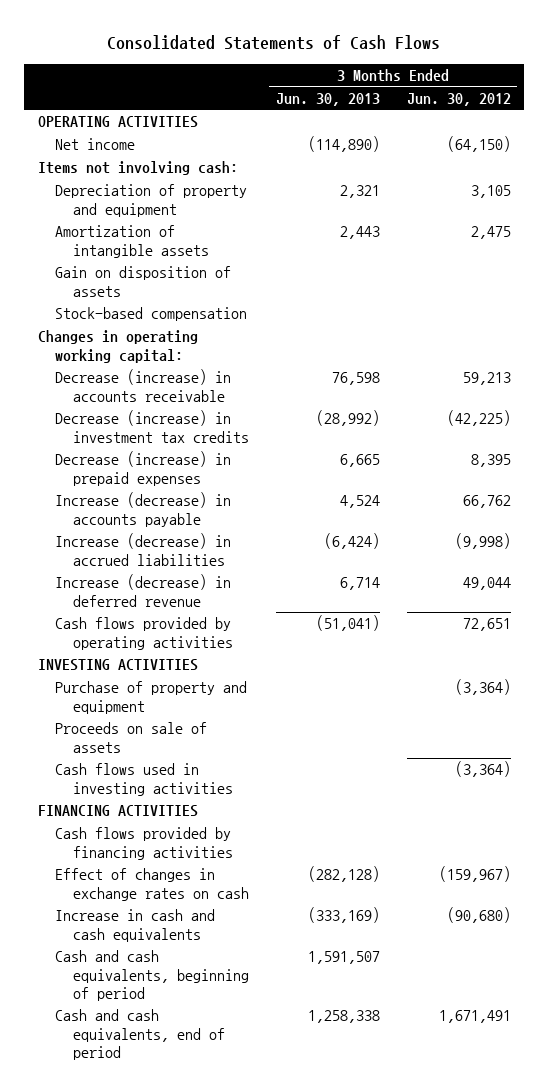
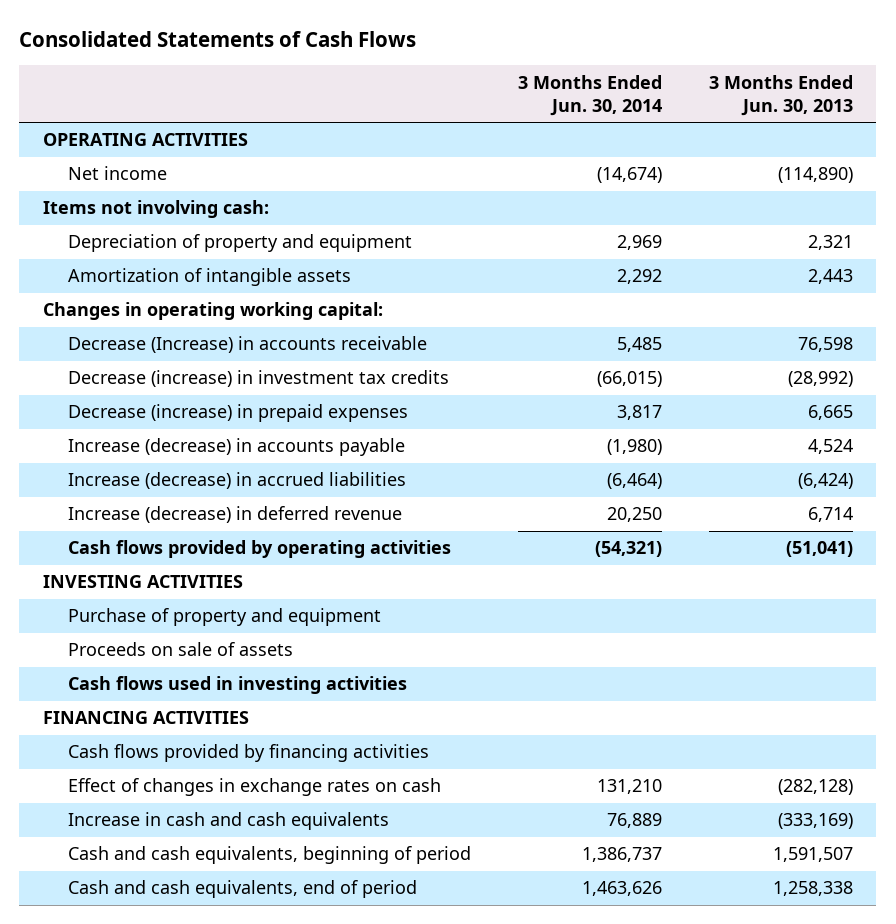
- | 3 Months Ended Jun. 30, 2013 | 3 Months Ended Jun. 30, 2012
+ | 3 Months Ended Jun. 30, 2014 | 3 Months Ended Jun. 30, 2013
- Gain on disposition of assets
- Stock-based compensation
- Decrease (increase) in accounts receivable | 76,598 | 59,213
+ Decrease (Increase) in accounts receivable | 5,485 | 76,598

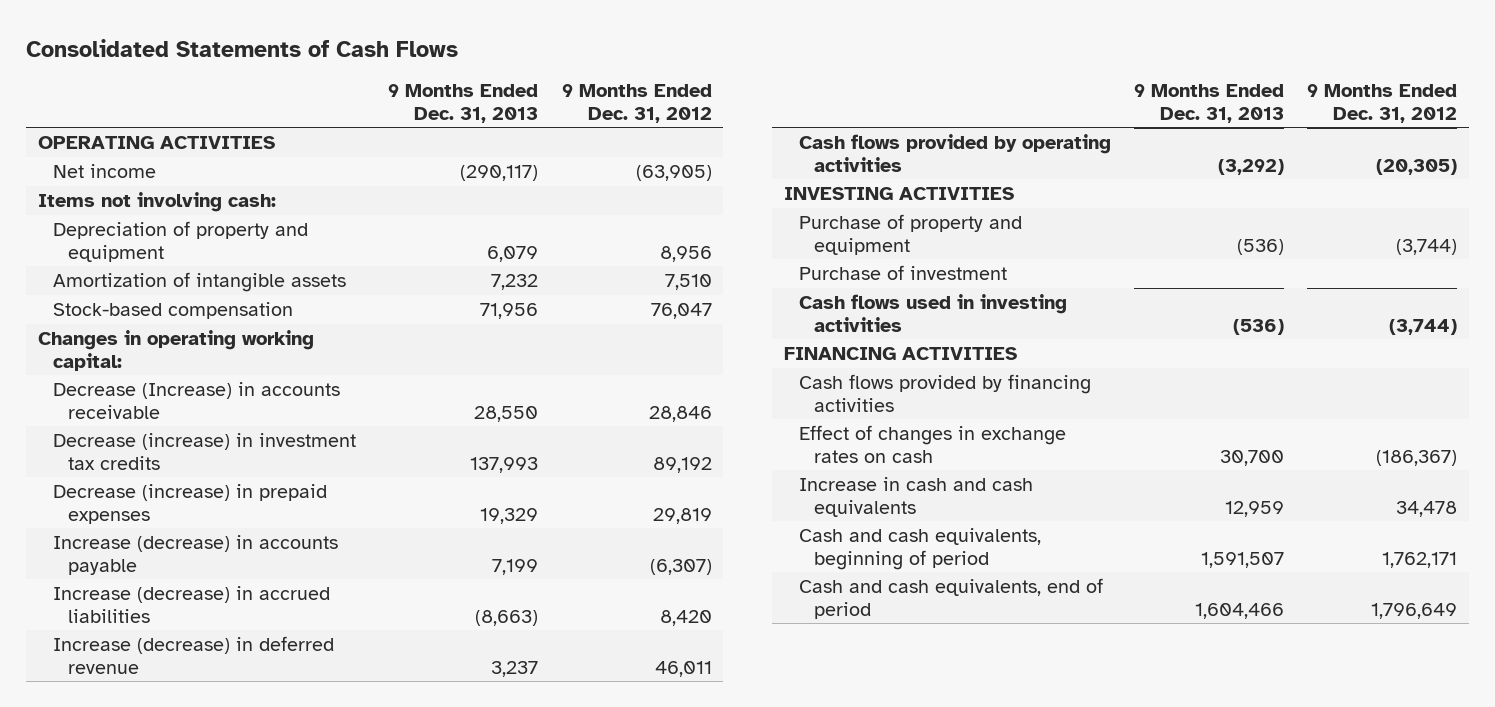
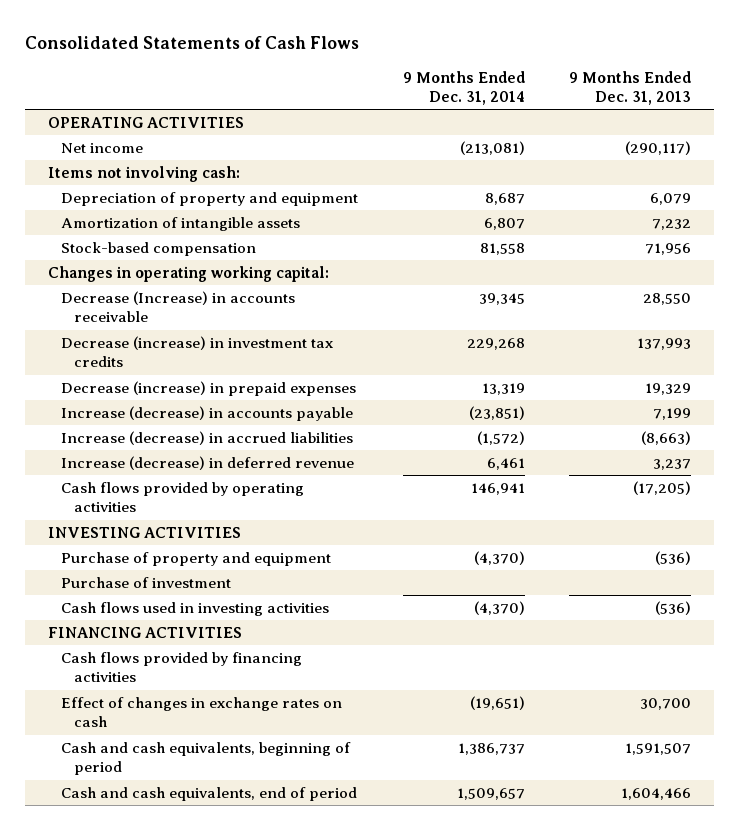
- | 9 Months Ended Dec. 31, 2013 | 9 Months Ended Dec. 31, 2012
+ | 9 Months Ended Dec. 31, 2014 | 9 Months Ended Dec. 31, 2013
- Cash flows provided by operating activities | (3,292) | (20,305)
+ Cash flows provided by operating activities | 146,941 | (17,205)
- Increase in cash and cash equivalents | 12,959 | 34,478

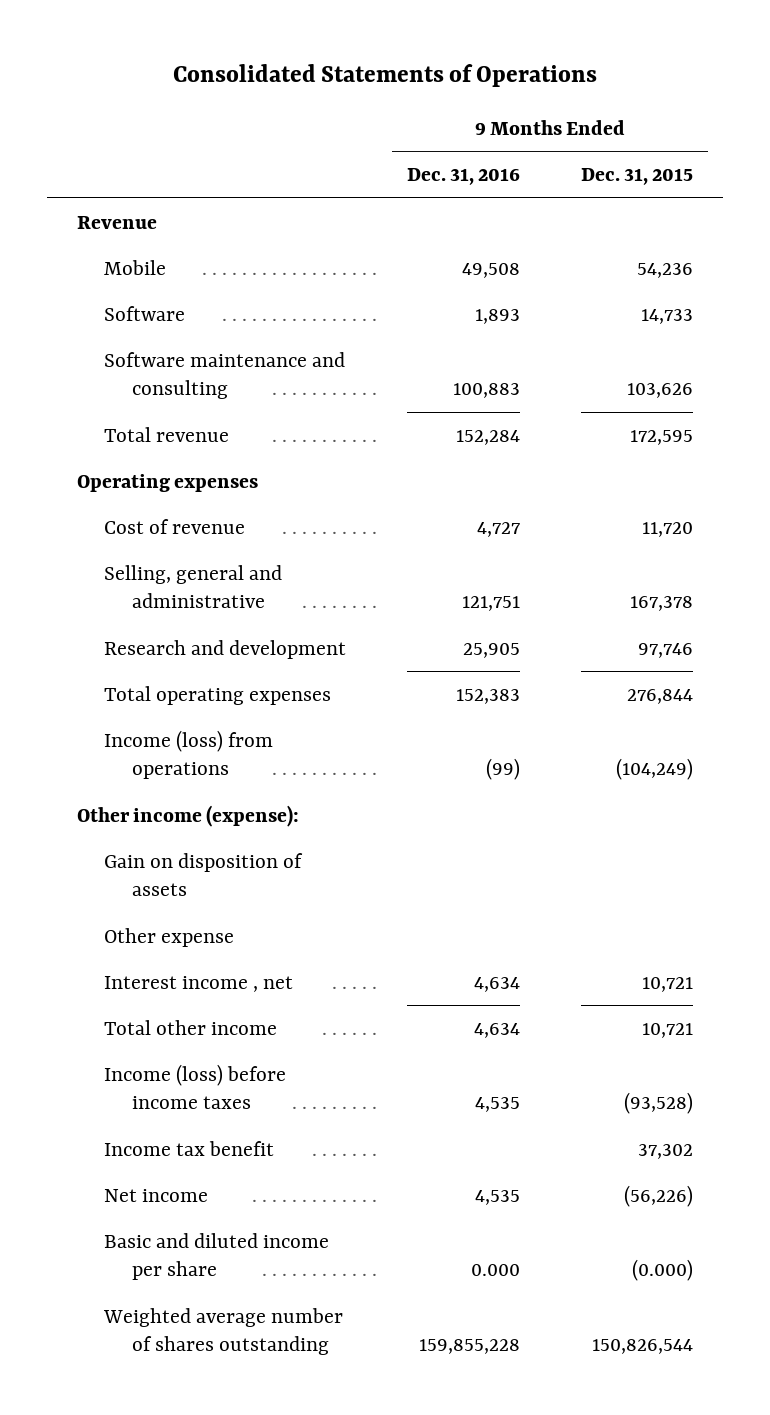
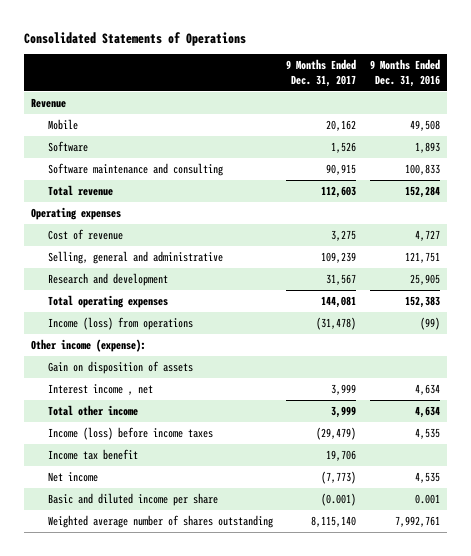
- | 9 Months Ended Dec. 31, 2016 | 9 Months Ended Dec. 31, 2015
+ | 9 Months Ended Dec. 31, 2017 | 9 Months Ended Dec. 31, 2016
- Software maintenance and consulting | 100,883 | 103,626
+ Software maintenance and consulting | 90,915 | 100,833
- Other expense
- Basic and diluted income per share | 0.000 | (0.000)
- Weighted average number of shares outstanding | 159,855,228 | 150,826,544
+ Basic and diluted income per share | (0.001) | 0.001
+ Weighted average number of shares outstanding | 8,115,140 | 7,992,761

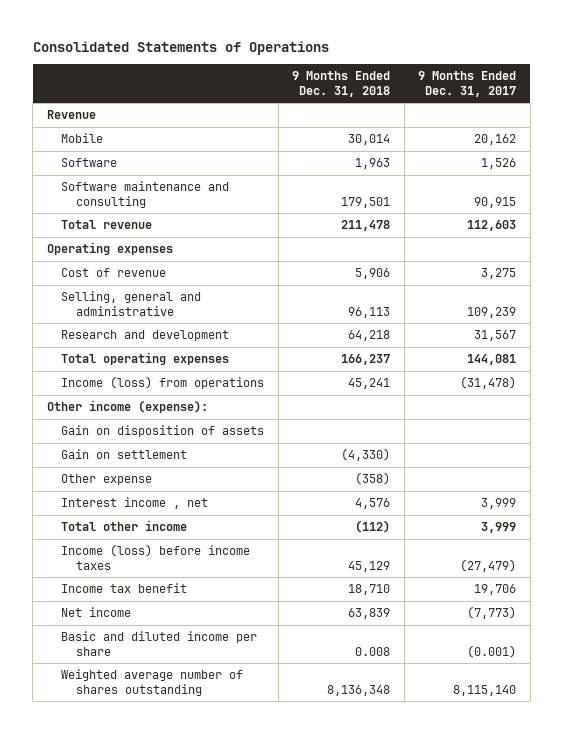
- | 9 Months Ended Dec. 31, 2017 | 9 Months Ended Dec. 31, 2016
+ | 9 Months Ended Dec. 31, 2018 | 9 Months Ended Dec. 31, 2017
+ Gain on settlement | (4,330) |
+ Other expense | (358) |
- Income (loss) before income taxes | (29,479) | 4,535
+ Income (loss) before income taxes | 45,129 | (27,479)

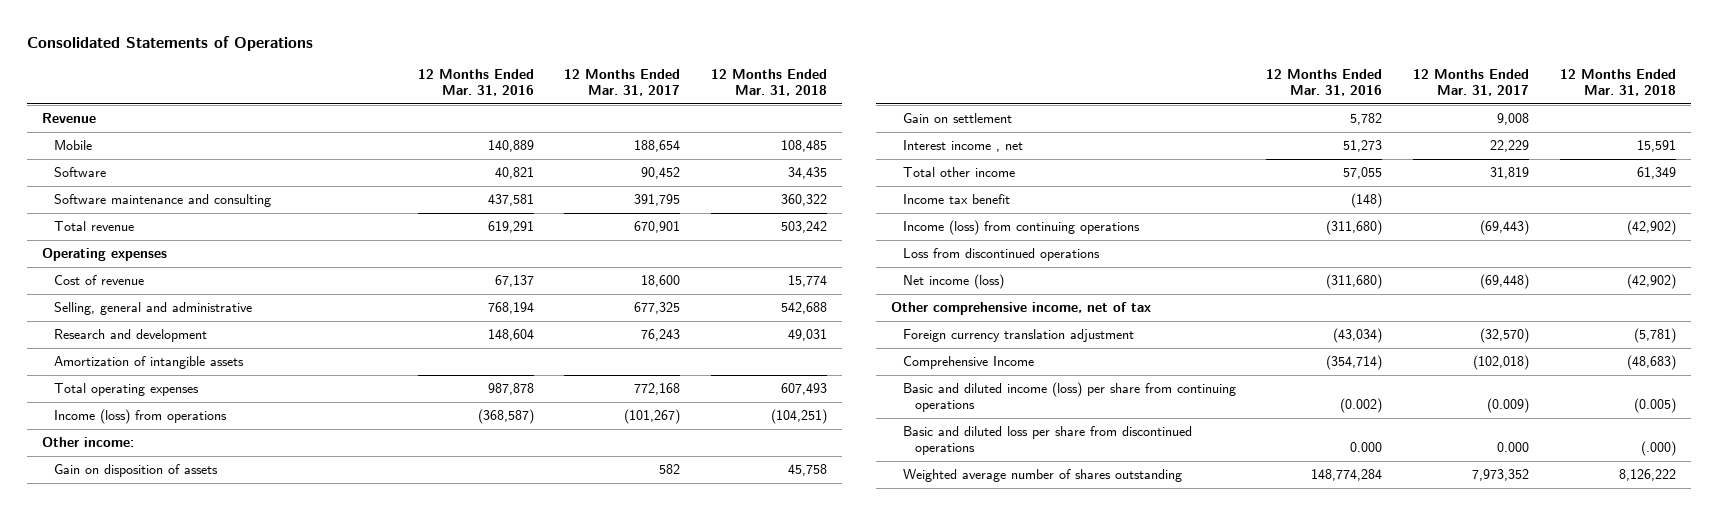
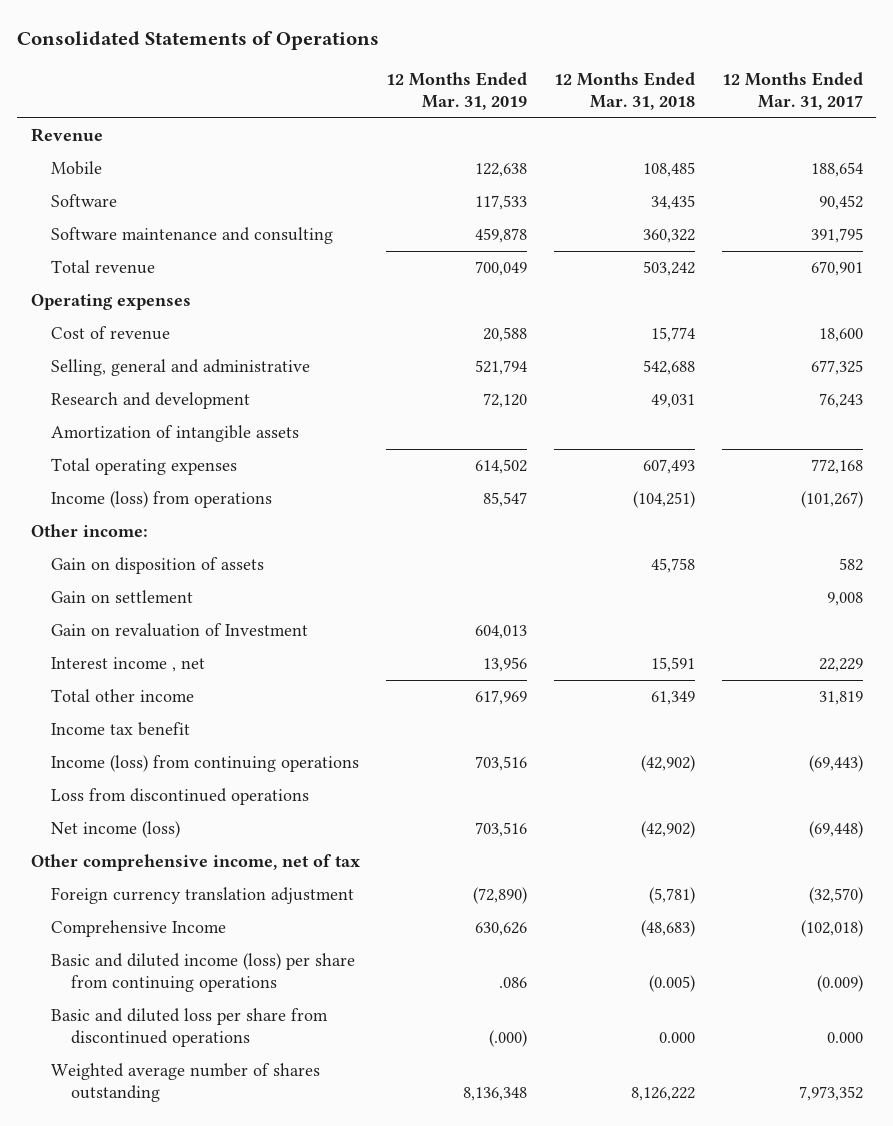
- | 12 Months Ended Mar. 31, 2016 | 12 Months Ended Mar. 31, 2017 | 12 Months Ended Mar. 31, 2018
+ | 12 Months Ended Mar. 31, 2019 | 12 Months Ended Mar. 31, 2018 | 12 Months Ended Mar. 31, 2017
+ Gain on revaluation of Investment | 604,013 | |
- Basic and diluted loss per share from discontinued operations | 0.000 | 0.000 | (.000)
+ Basic and diluted loss per share from discontinued operations | (.000) | 0.000 | 0.000

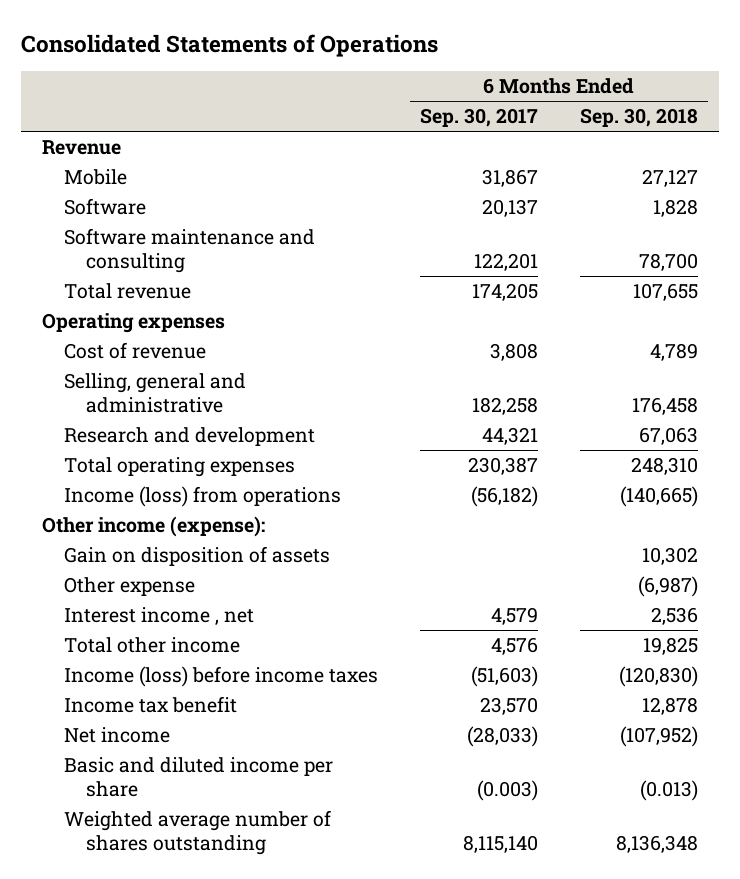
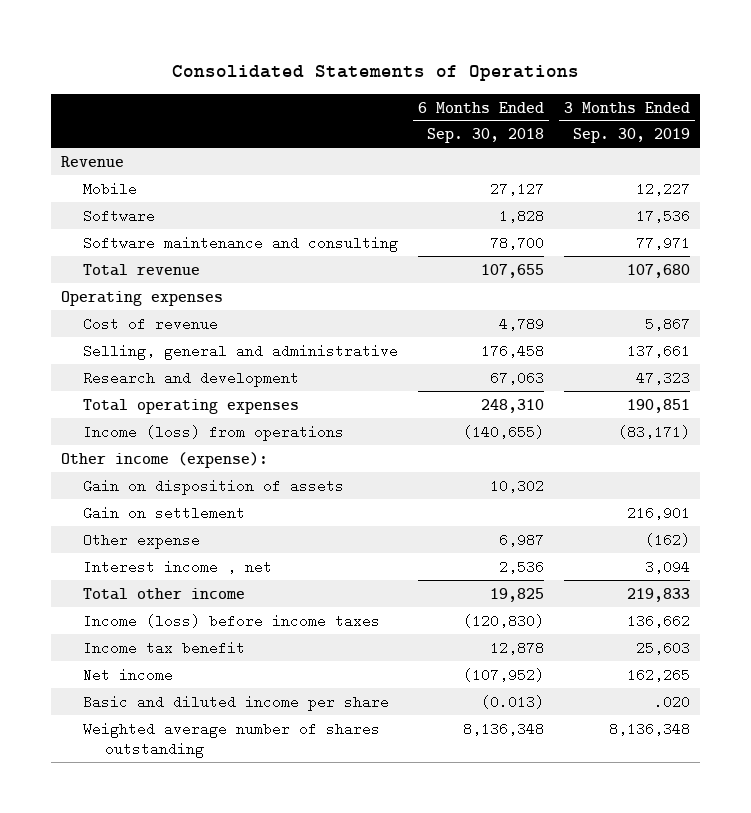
- | 6 Months Ended Sep. 30, 2017 | 6 Months Ended Sep. 30, 2018
+ | 6 Months Ended Sep. 30, 2018 | 3 Months Ended Sep. 30, 2019
- Income (loss) from operations | (56,182) | (140,665)
+ Income (loss) from operations | (140,655) | (83,171)
- Other expense | | (6,987)
+ Gain on settlement | | 216,901
+ Other expense | 6,987 | (162)

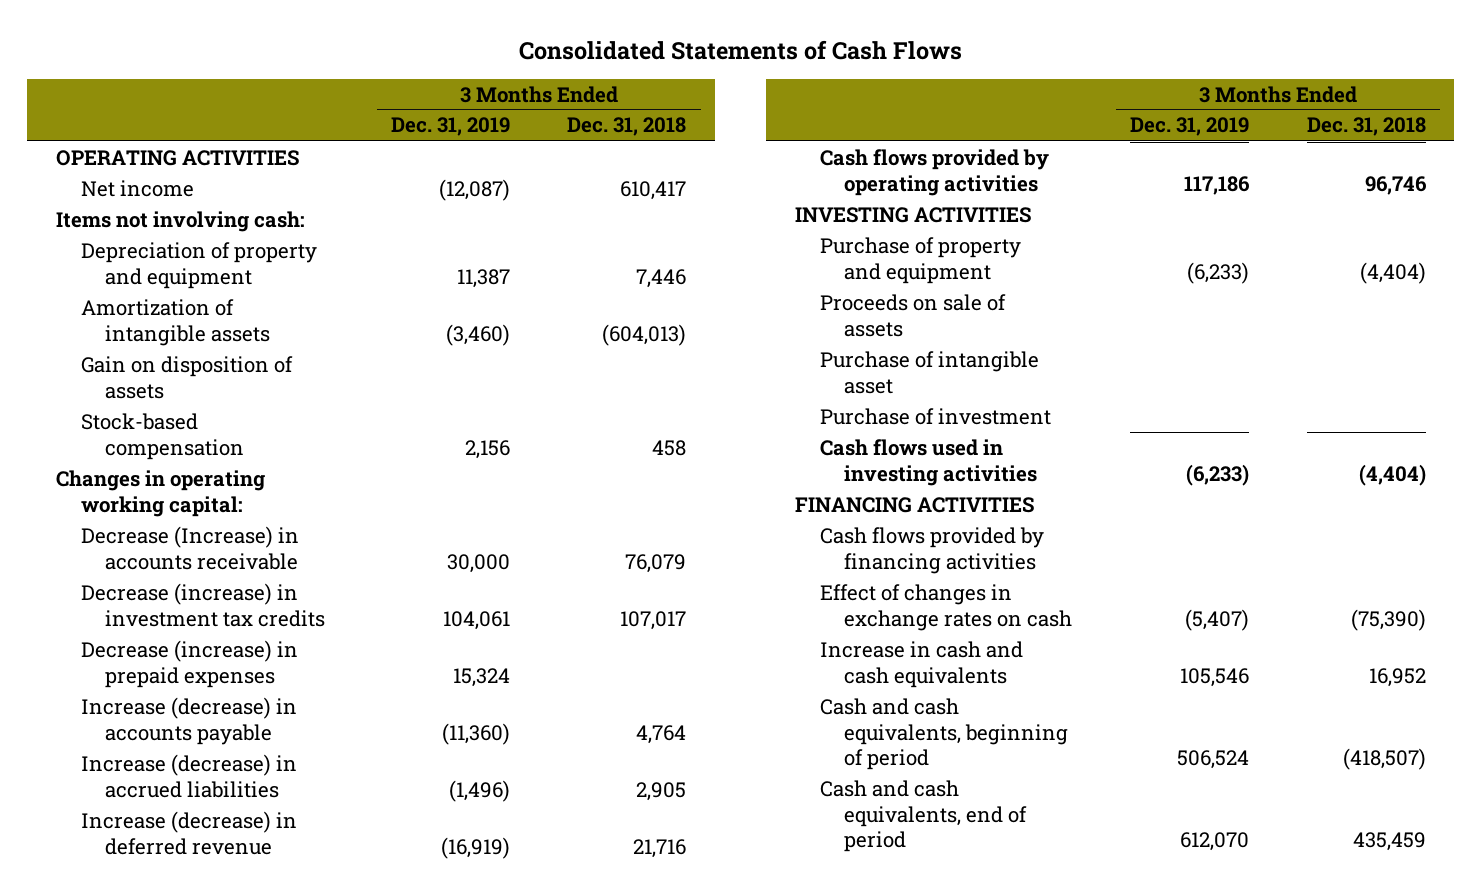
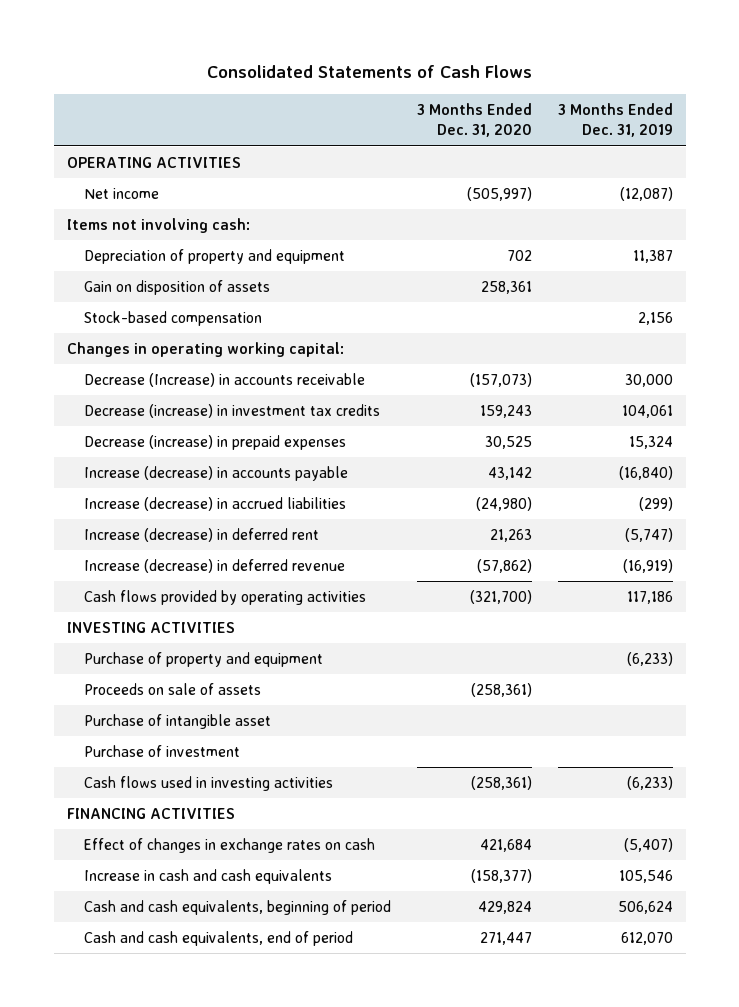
- | 3 Months Ended Dec. 31, 2019 | 3 Months Ended Dec. 31, 2018
+ | 3 Months Ended Dec. 31, 2020 | 3 Months Ended Dec. 31, 2019
- Amortization of intangible assets | (3,460) | (604,013)
- Increase (decrease) in accounts payable | (11,360) | 4,764
- Increase (decrease) in accrued liabilities | (1,496) | 2,905
+ Increase (decrease) in accounts payable | 43,142 | (16,840)
+ Increase (decrease) in accrued liabilities | (24,980) | (299)
+ Increase (decrease) in deferred rent | 21,263 | (5,747)
- Cash flows provided by financing activities
- Cash and cash equivalents, beginning of period | 506,524 | (418,507)
+ Cash and cash equivalents, beginning of period | 429,824 | 506,624

